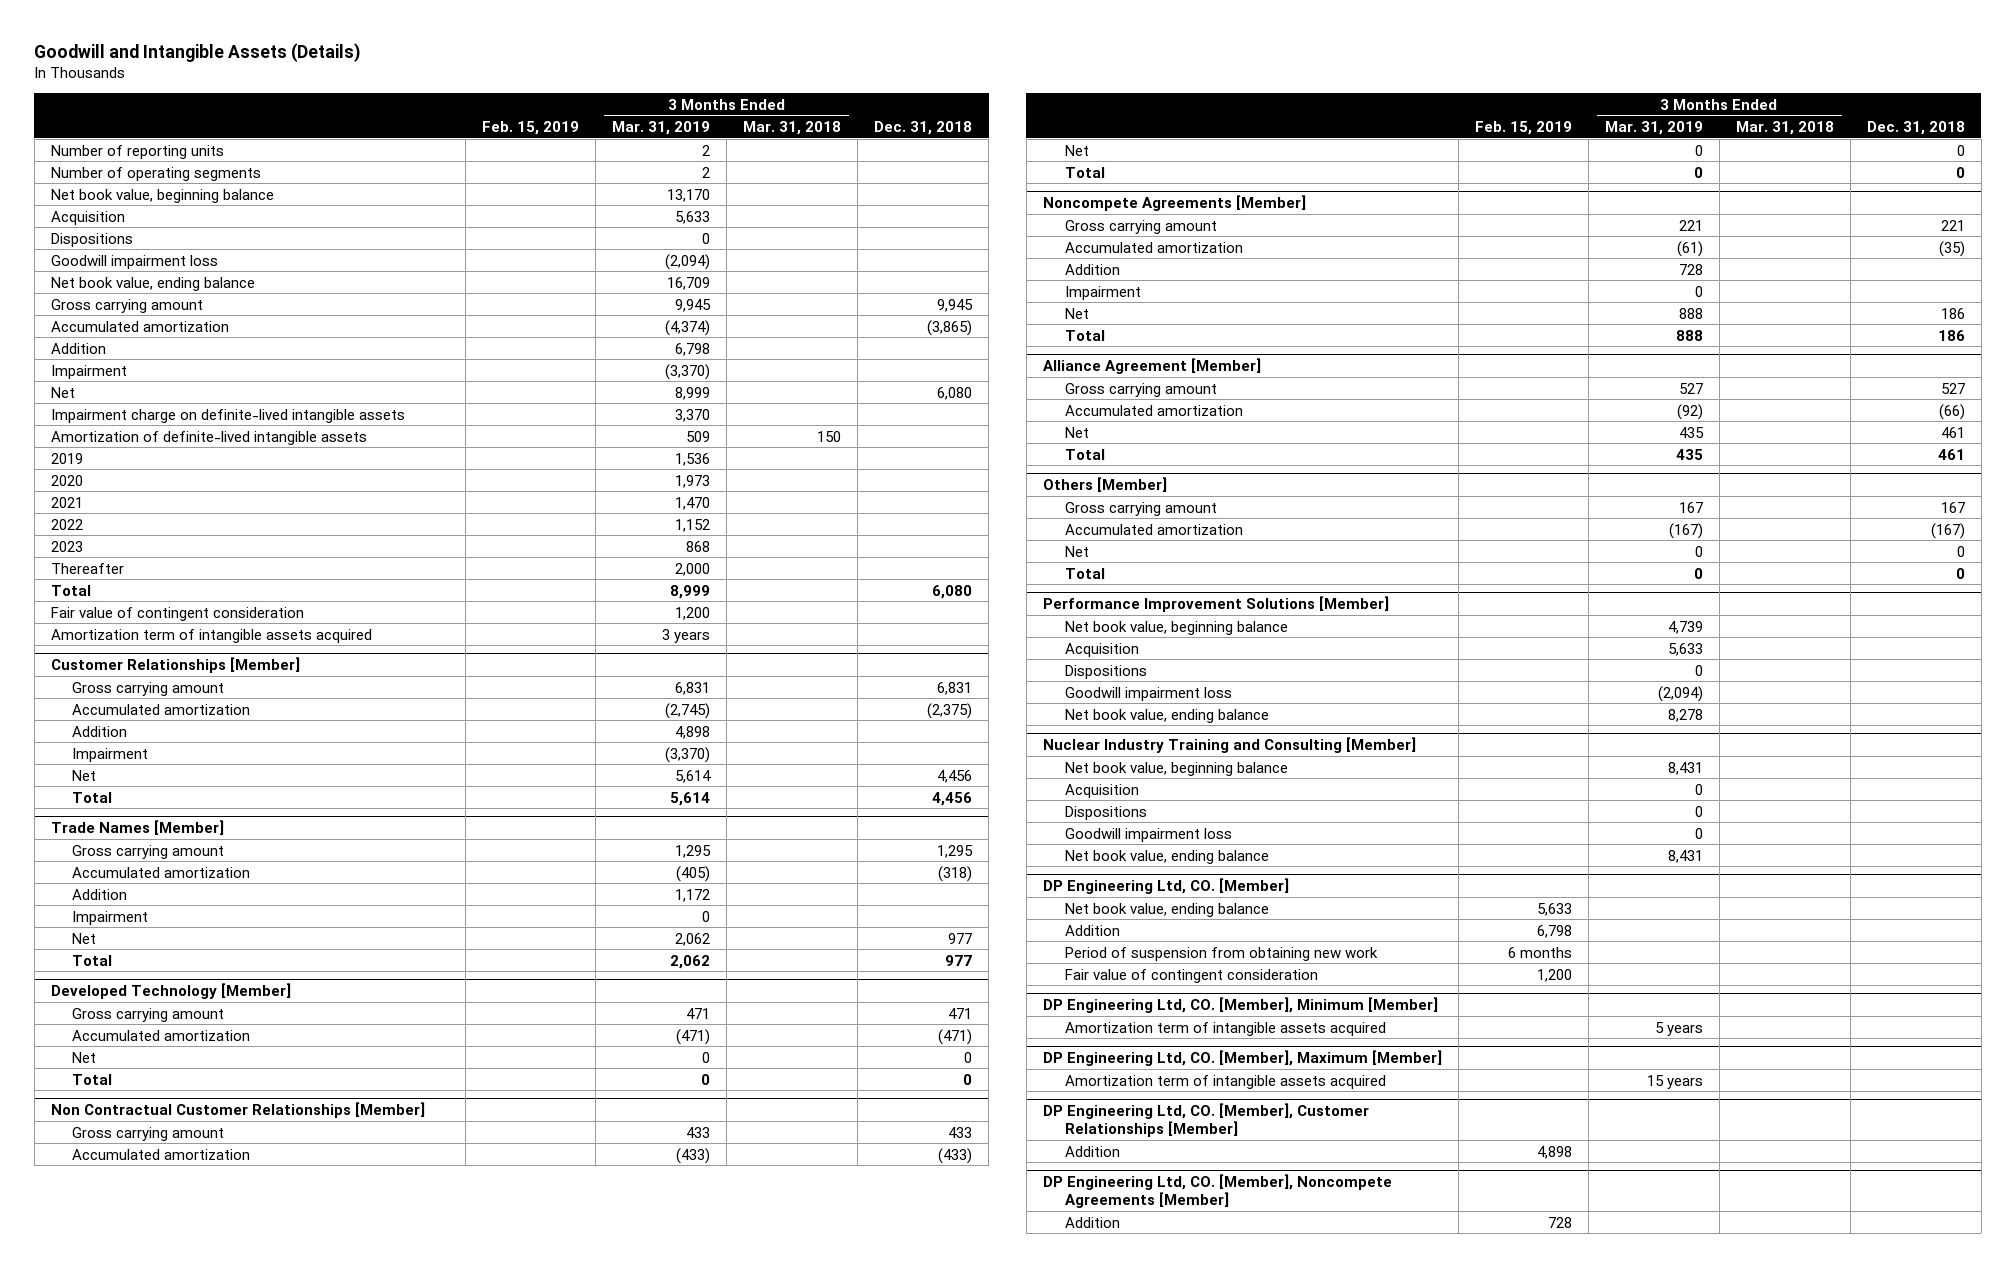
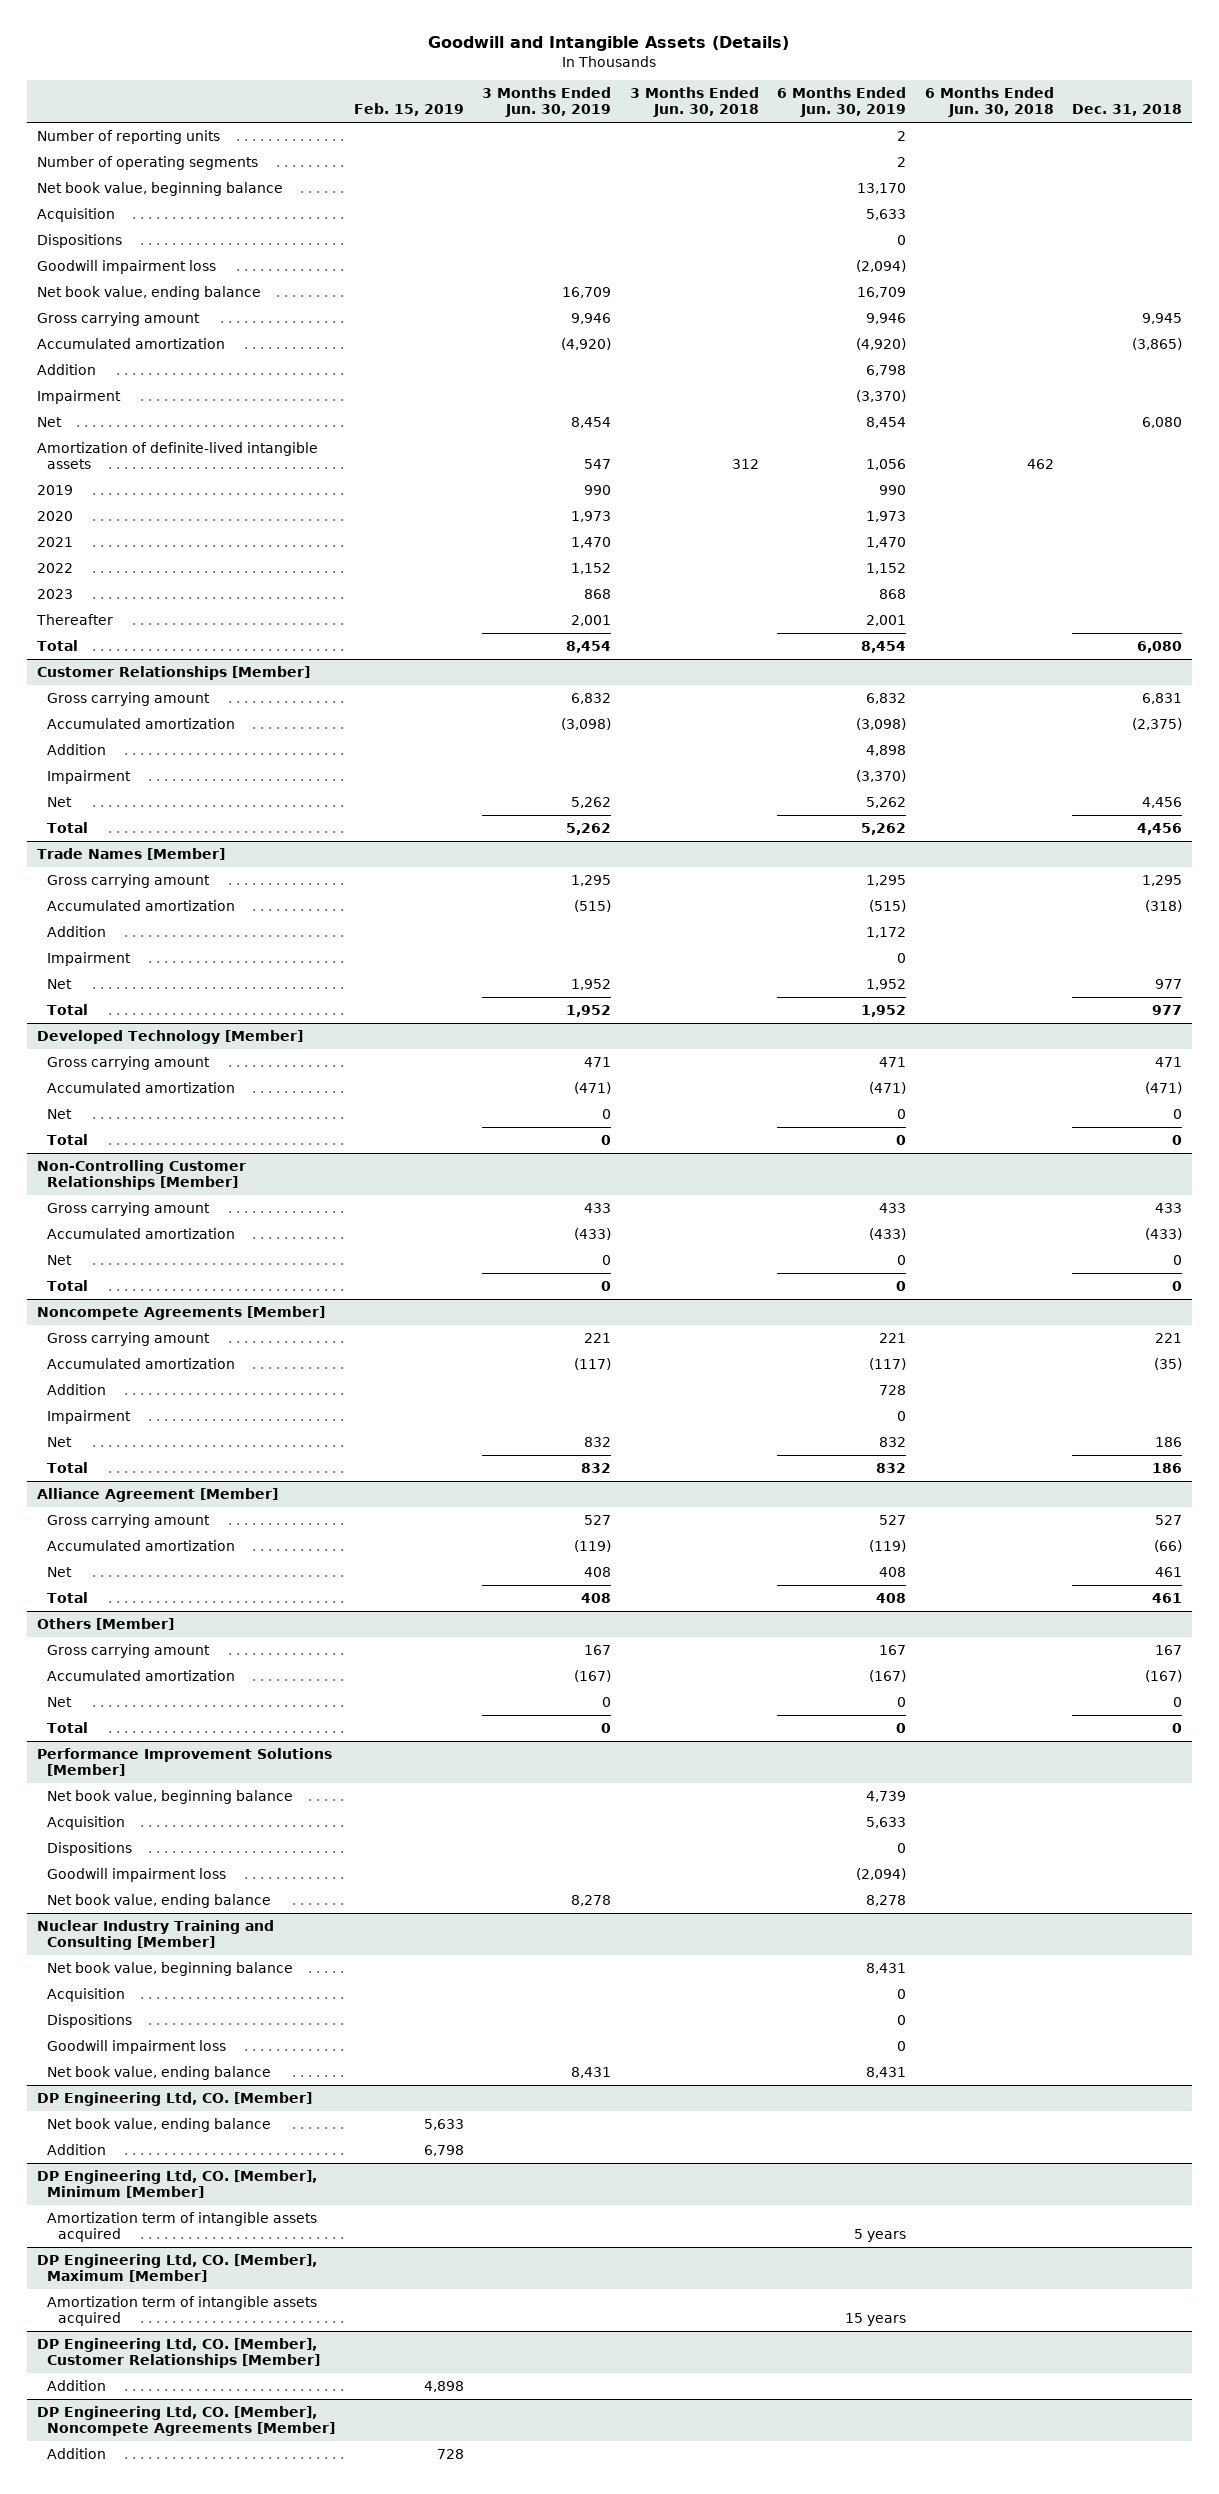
- | Feb. 15, 2019 | 3 Months Ended Mar. 31, 2019 | 3 Months Ended Mar. 31, 2018 | Dec. 31, 2018
+ | Feb. 15, 2019 | 3 Months Ended Jun. 30, 2019 | 3 Months Ended Jun. 30, 2018 | 6 Months Ended Jun. 30, 2019 | 6 Months Ended Jun. 30, 2018 | Dec. 31, 2018
- Impairment charge on definite-lived intangible assets | | 3,370 | |
- Fair value of contingent consideration | | 1,200 | |
- Amortization term of intangible assets acquired | | 3 years | |
- Non Contractual Customer Relationships [Member]
+ Non-Controlling Customer Relationships [Member]
@ DP Engineering Ltd, CO. [Member]
- Period of suspension from obtaining new work | 6 months | | |
- Fair value of contingent consideration | 1,200 | | |

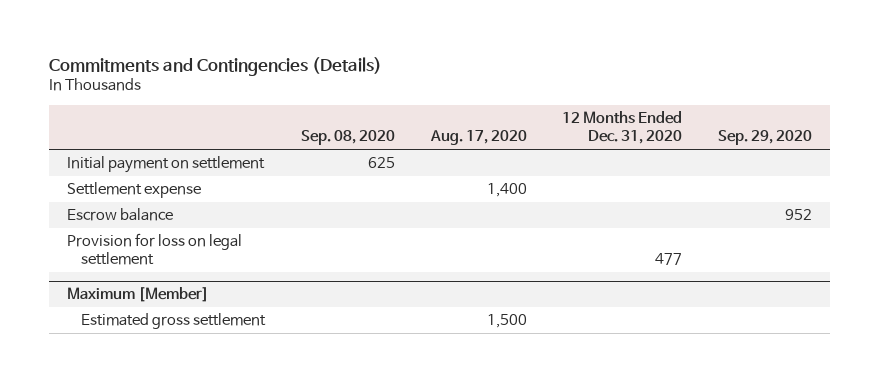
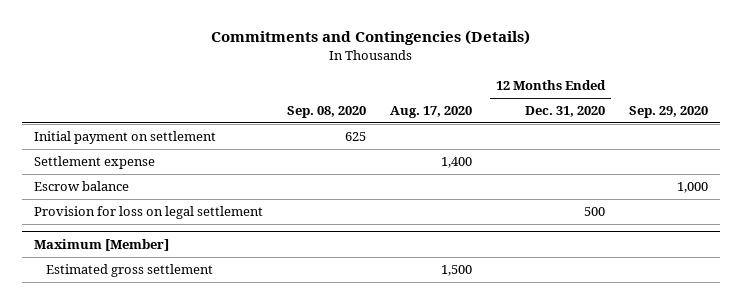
- Escrow balance | | | | 952
- Provision for loss on legal settlement | | | 477 |
+ Escrow balance | | | | 1,000
+ Provision for loss on legal settlement | | | 500 |

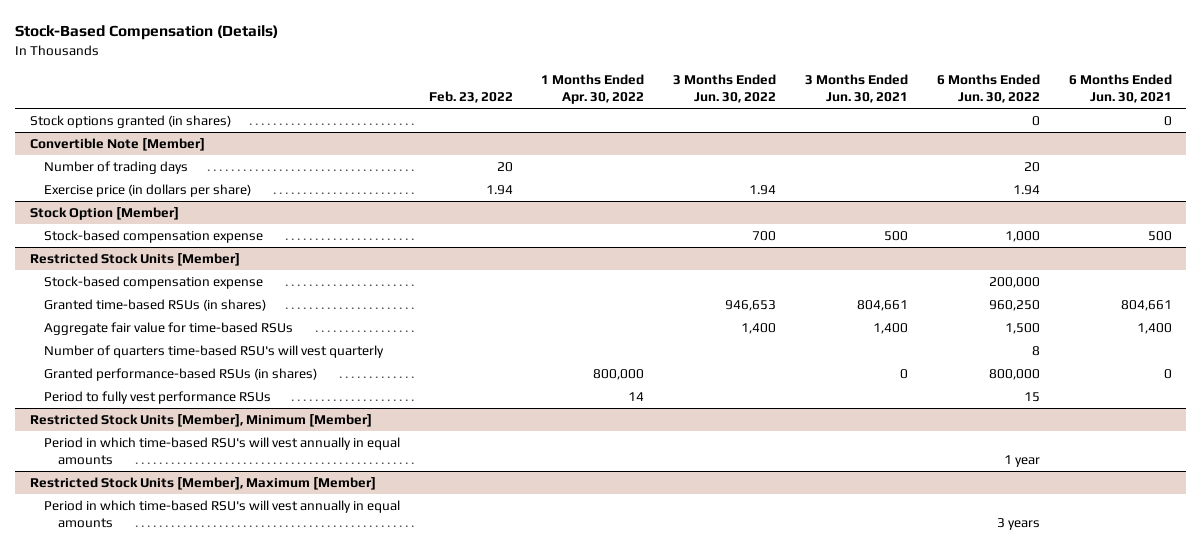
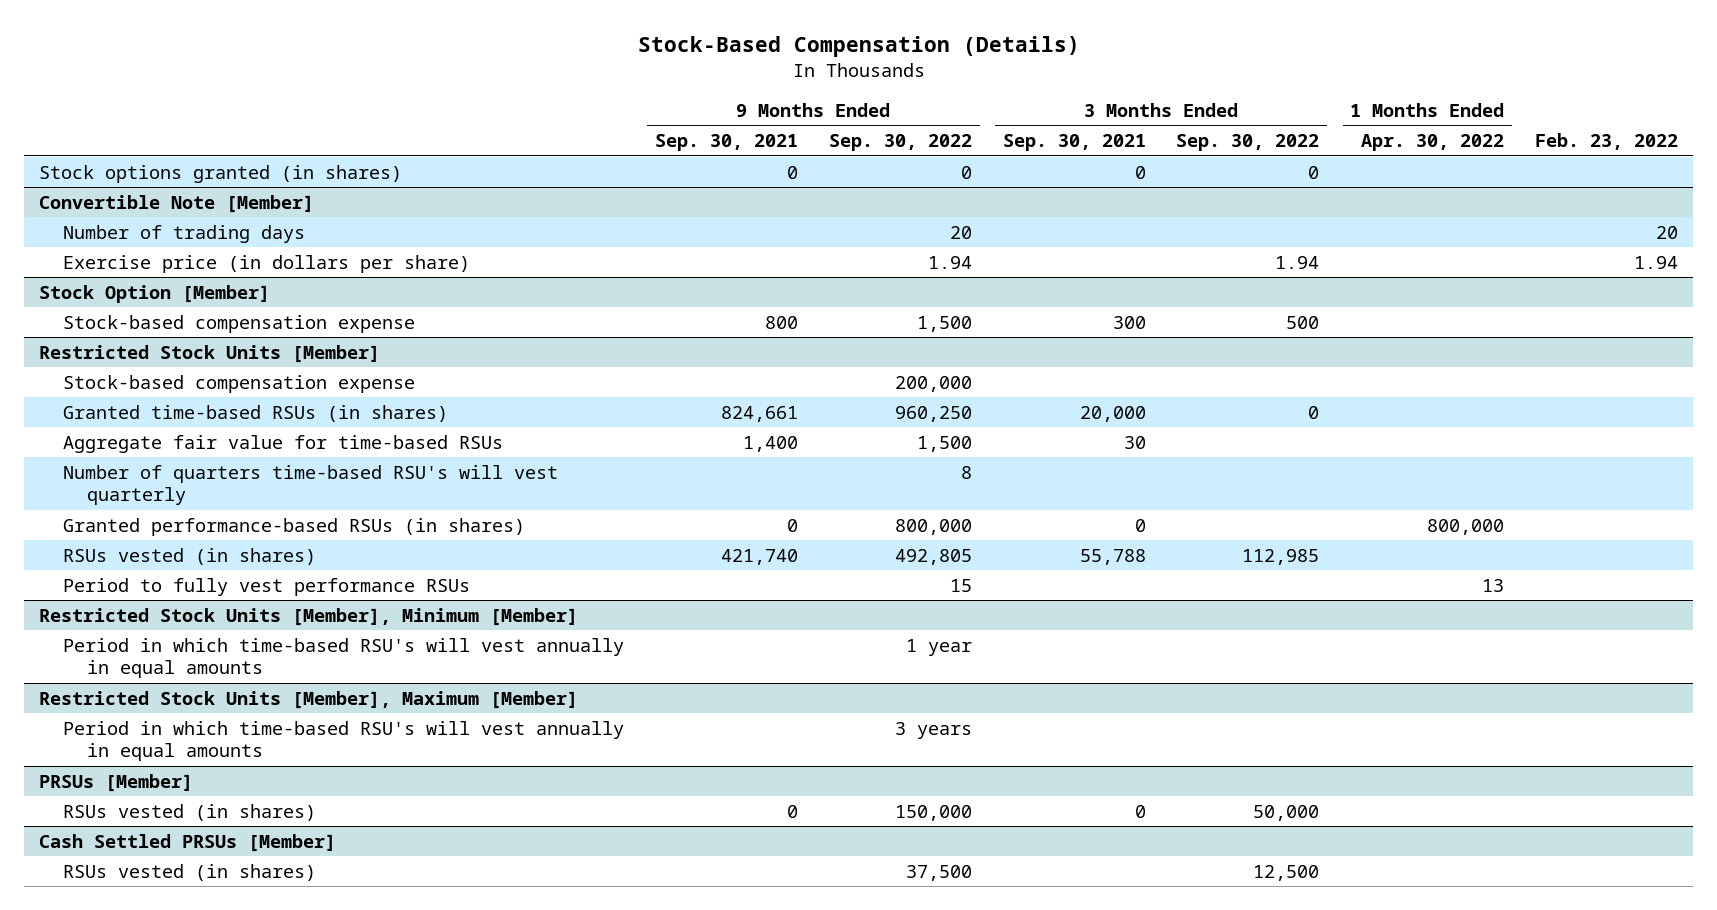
- | Feb. 23, 2022 | 1 Months Ended Apr. 30, 2022 | 3 Months Ended Jun. 30, 2022 | 3 Months Ended Jun. 30, 2021 | 6 Months Ended Jun. 30, 2022 | 6 Months Ended Jun. 30, 2021
+ | 9 Months Ended Sep. 30, 2021 | 9 Months Ended Sep. 30, 2022 | 3 Months Ended Sep. 30, 2021 | 3 Months Ended Sep. 30, 2022 | 1 Months Ended Apr. 30, 2022 | Feb. 23, 2022
@ Restricted Stock Units [Member]
- Period to fully vest performance RSUs | | 14 | | | 15 |
+ RSUs vested (in shares) | 421,740 | 492,805 | 55,788 | 112,985 | |
+ Period to fully vest performance RSUs | | 15 | | | 13 |
+ PRSUs [Member]
+ RSUs vested (in shares) | 0 | 150,000 | 0 | 50,000 | |
+ Cash Settled PRSUs [Member]
+ RSUs vested (in shares) | | 37,500 | | 12,500 | |

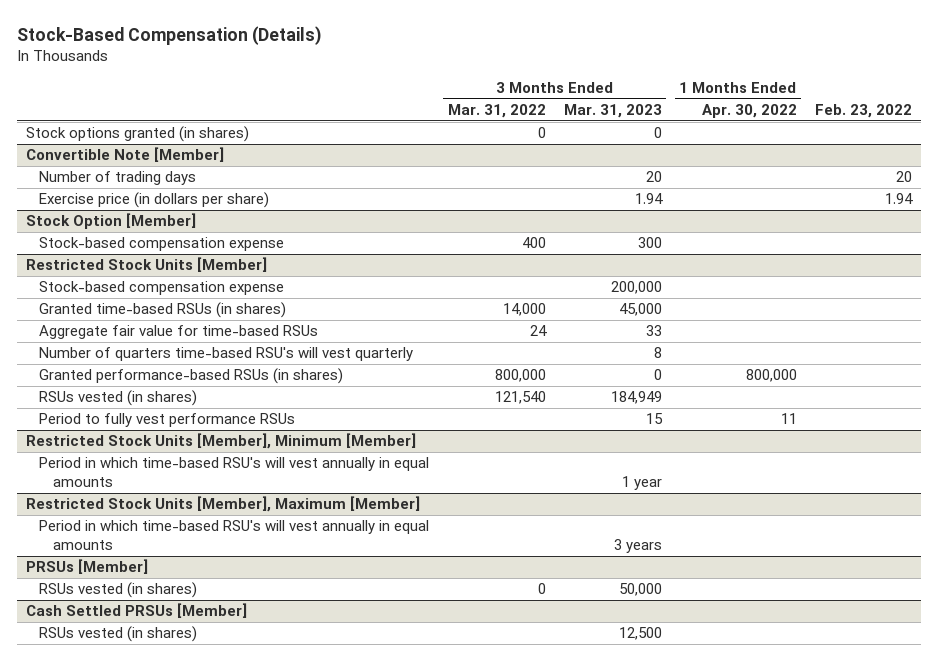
- | 9 Months Ended Sep. 30, 2021 | 9 Months Ended Sep. 30, 2022 | 3 Months Ended Sep. 30, 2021 | 3 Months Ended Sep. 30, 2022 | 1 Months Ended Apr. 30, 2022 | Feb. 23, 2022
+ | 3 Months Ended Mar. 31, 2022 | 3 Months Ended Mar. 31, 2023 | 1 Months Ended Apr. 30, 2022 | Feb. 23, 2022
@ Restricted Stock Units [Member]
- Period to fully vest performance RSUs | | 15 | | | 13 |
+ Period to fully vest performance RSUs | | 15 | 11 |

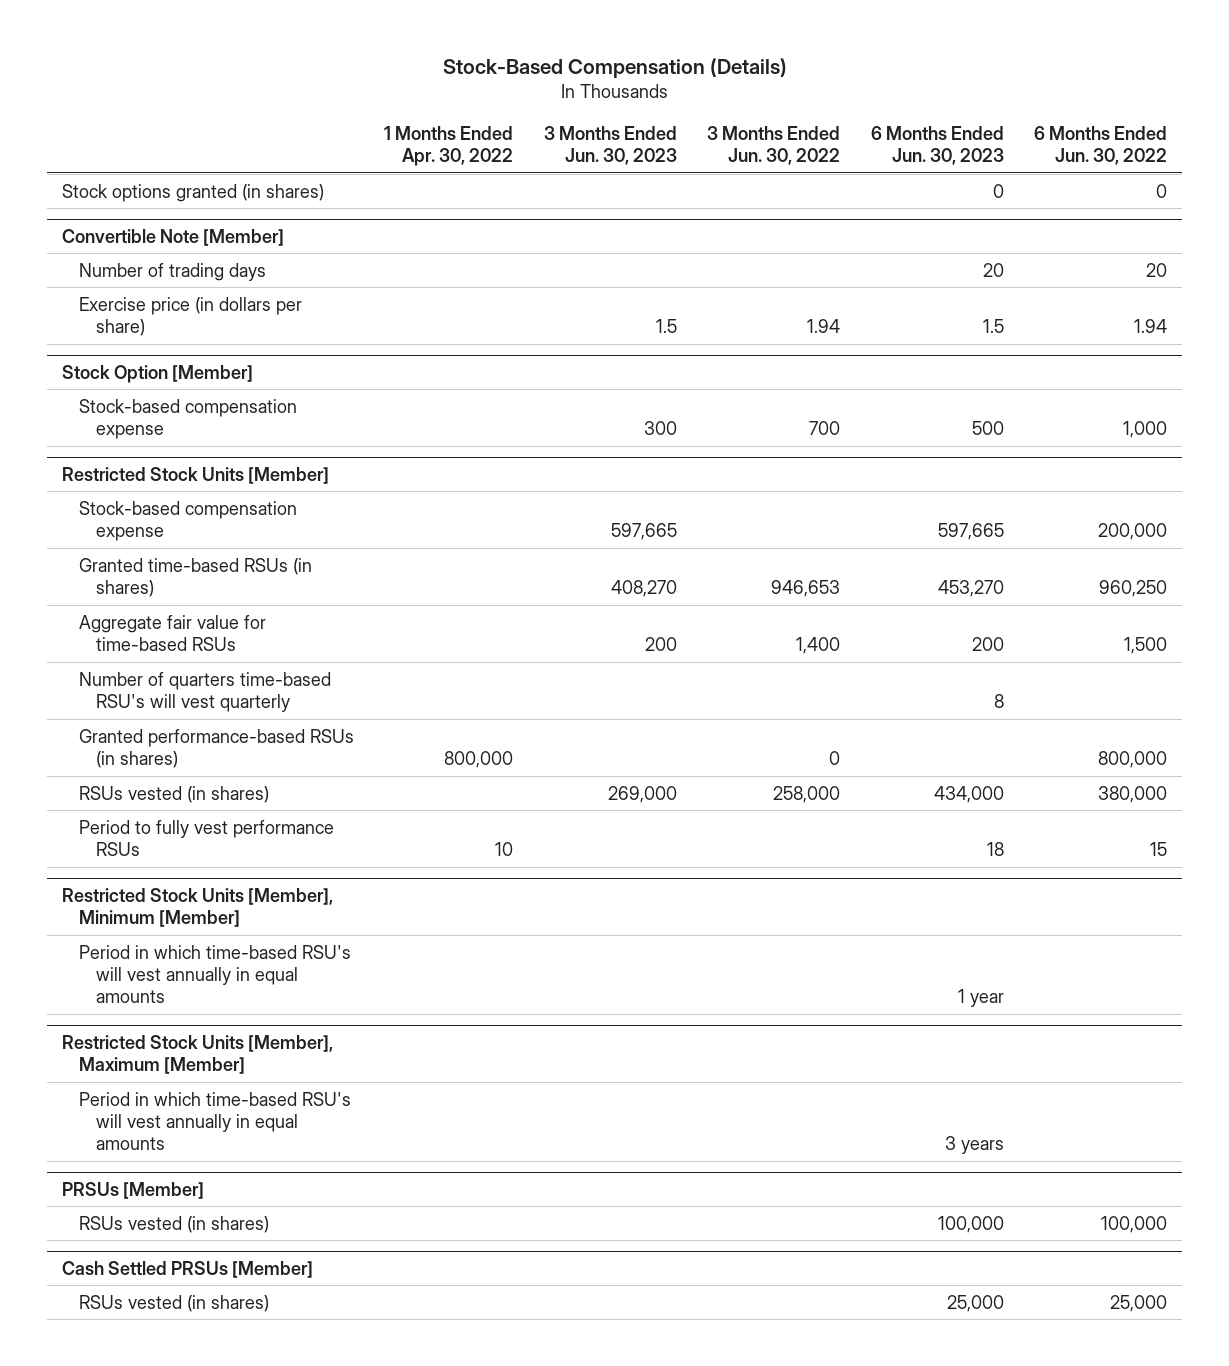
- | 3 Months Ended Mar. 31, 2022 | 3 Months Ended Mar. 31, 2023 | 1 Months Ended Apr. 30, 2022 | Feb. 23, 2022
+ | 1 Months Ended Apr. 30, 2022 | 3 Months Ended Jun. 30, 2023 | 3 Months Ended Jun. 30, 2022 | 6 Months Ended Jun. 30, 2023 | 6 Months Ended Jun. 30, 2022
@ Restricted Stock Units [Member]
- Period to fully vest performance RSUs | | 15 | 11 |
+ Period to fully vest performance RSUs | 10 | | | 18 | 15

